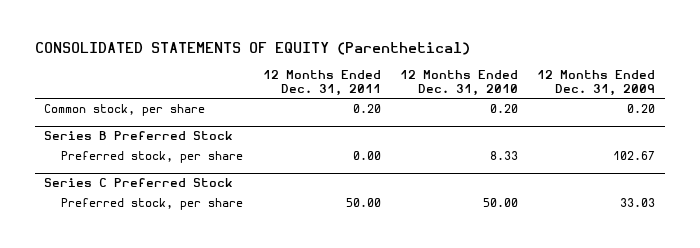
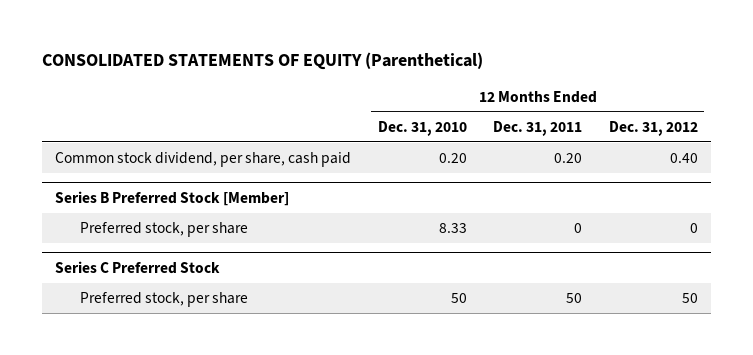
- | 12 Months Ended Dec. 31, 2011 | 12 Months Ended Dec. 31, 2010 | 12 Months Ended Dec. 31, 2009
+ | 12 Months Ended Dec. 31, 2010 | 12 Months Ended Dec. 31, 2011 | 12 Months Ended Dec. 31, 2012
- Common stock, per share | 0.20 | 0.20 | 0.20
- Series B Preferred Stock
- Preferred stock, per share | 0.00 | 8.33 | 102.67
+ Common stock dividend, per share, cash paid | 0.20 | 0.20 | 0.40
+ Series B Preferred Stock [Member]
+ Preferred stock, per share | 8.33 | 0 | 0
@ Series C Preferred Stock
- Preferred stock, per share | 50.00 | 50.00 | 33.03
+ Preferred stock, per share | 50 | 50 | 50

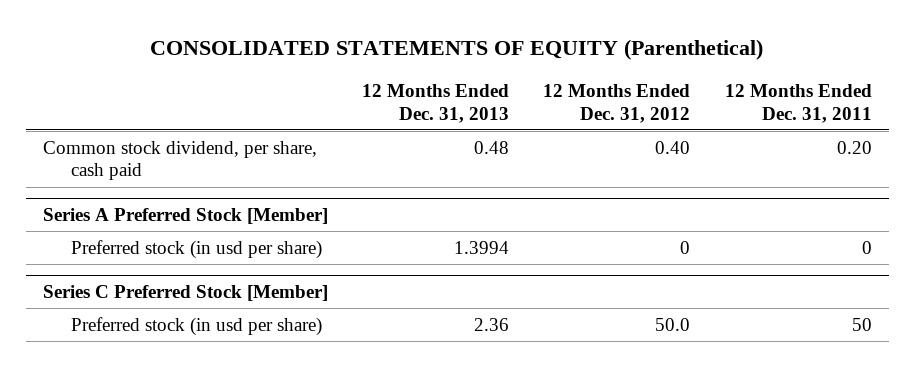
- | 12 Months Ended Dec. 31, 2010 | 12 Months Ended Dec. 31, 2011 | 12 Months Ended Dec. 31, 2012
+ | 12 Months Ended Dec. 31, 2013 | 12 Months Ended Dec. 31, 2012 | 12 Months Ended Dec. 31, 2011
- Series B Preferred Stock [Member]
- Preferred stock, per share | 8.33 | 0 | 0
- Series C Preferred Stock
- Preferred stock, per share | 50 | 50 | 50
+ Series A Preferred Stock [Member]
+ Preferred stock (in usd per share) | 1.3994 | 0 | 0
+ Series C Preferred Stock [Member]
+ Preferred stock (in usd per share) | 2.36 | 50.0 | 50

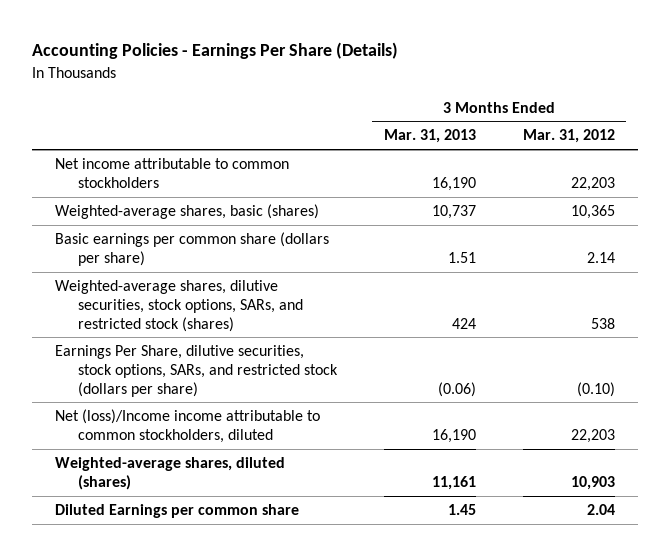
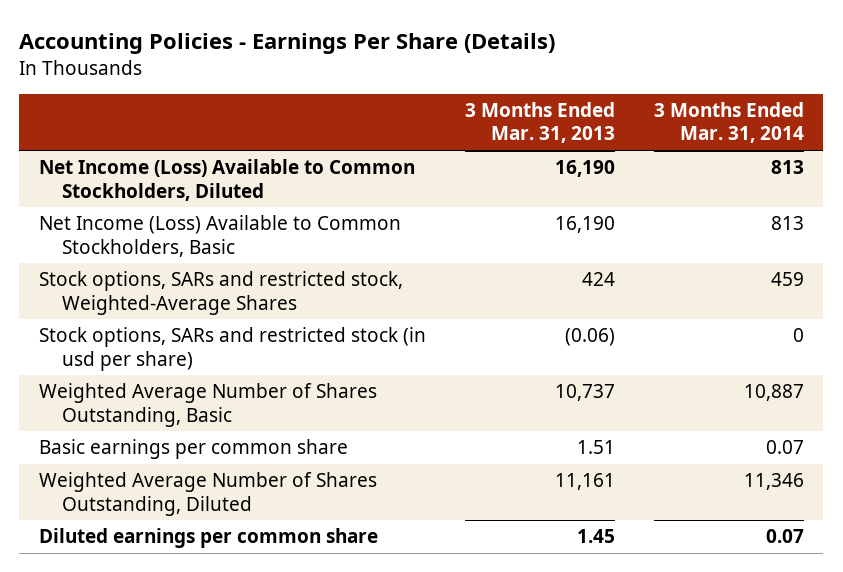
- | 3 Months Ended Mar. 31, 2013 | 3 Months Ended Mar. 31, 2012
+ | 3 Months Ended Mar. 31, 2013 | 3 Months Ended Mar. 31, 2014
- Net income attributable to common stockholders | 16,190 | 22,203
- Weighted-average shares, basic (shares) | 10,737 | 10,365
- Basic earnings per common share (dollars per share) | 1.51 | 2.14
- Weighted-average shares, dilutive securities, stock options, SARs, and restricted stock (shares) | 424 | 538
- Earnings Per Share, dilutive securities, stock options, SARs, and restricted stock (dollars per share) | (0.06) | (0.10)
- Net (loss)/Income income attributable to common stockholders, diluted | 16,190 | 22,203
- Weighted-average shares, diluted (shares) | 11,161 | 10,903
- Diluted Earnings per common share | 1.45 | 2.04
+ Net Income (Loss) Available to Common Stockholders, Diluted | 16,190 | 813
+ Net Income (Loss) Available to Common Stockholders, Basic | 16,190 | 813
+ Stock options, SARs and restricted stock, Weighted-Average Shares | 424 | 459
+ Stock options, SARs and restricted stock (in usd per share) | (0.06) | 0
+ Weighted Average Number of Shares Outstanding, Basic | 10,737 | 10,887
+ Basic earnings per common share | 1.51 | 0.07
+ Weighted Average Number of Shares Outstanding, Diluted | 11,161 | 11,346
+ Diluted earnings per common share | 1.45 | 0.07

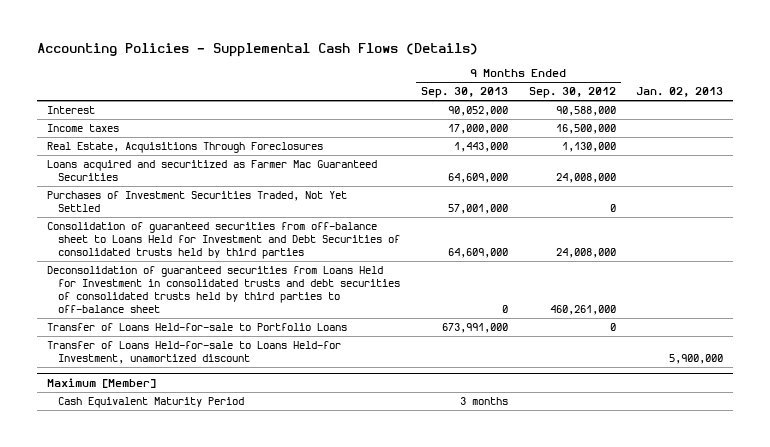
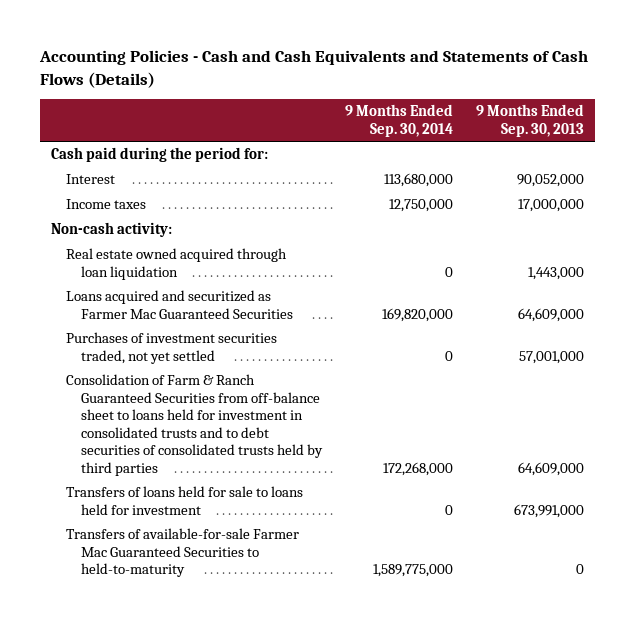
- Accounting Policies - Supplemental Cash Flows (Details)
+ Accounting Policies - Cash and Cash Equivalents and Statements of Cash Flows (Details)
- | 9 Months Ended Sep. 30, 2013 | 9 Months Ended Sep. 30, 2012 | Jan. 02, 2013
+ | 9 Months Ended Sep. 30, 2014 | 9 Months Ended Sep. 30, 2013
+ Cash paid during the period for:
- Real Estate, Acquisitions Through Foreclosures | 1,443,000 | 1,130,000 |
+ Non-cash activity:
+ Real estate owned acquired through loan liquidation | 0 | 1,443,000
- Purchases of Investment Securities Traded, Not Yet Settled | 57,001,000 | 0 |
- Consolidation of guaranteed securities from off-balance sheet to Loans Held for Investment and Debt Securities of consolidated trusts held by third parties | 64,609,000 | 24,008,000 |
- Deconsolidation of guaranteed securities from Loans Held for Investment in consolidated trusts and debt securities of consolidated trusts held by third parties to off-balance sheet | 0 | 460,261,000 |
- Transfer of Loans Held-for-sale to Portfolio Loans | 673,991,000 | 0 |
- Transfer of Loans Held-for-sale to Loans Held-for Investment, unamortized discount | | | 5,900,000
- Maximum [Member]
- Cash Equivalent Maturity Period | 3 months | |
+ Purchases of investment securities traded, not yet settled | 0 | 57,001,000
+ Consolidation of Farm & Ranch Guaranteed Securities from off-balance sheet to loans held for investment in consolidated trusts and to debt securities of consolidated trusts held by third parties | 172,268,000 | 64,609,000
+ Transfers of loans held for sale to loans held for investment | 0 | 673,991,000
+ Transfers of available-for-sale Farmer Mac Guaranteed Securities to held-to-maturity | 1,589,775,000 | 0

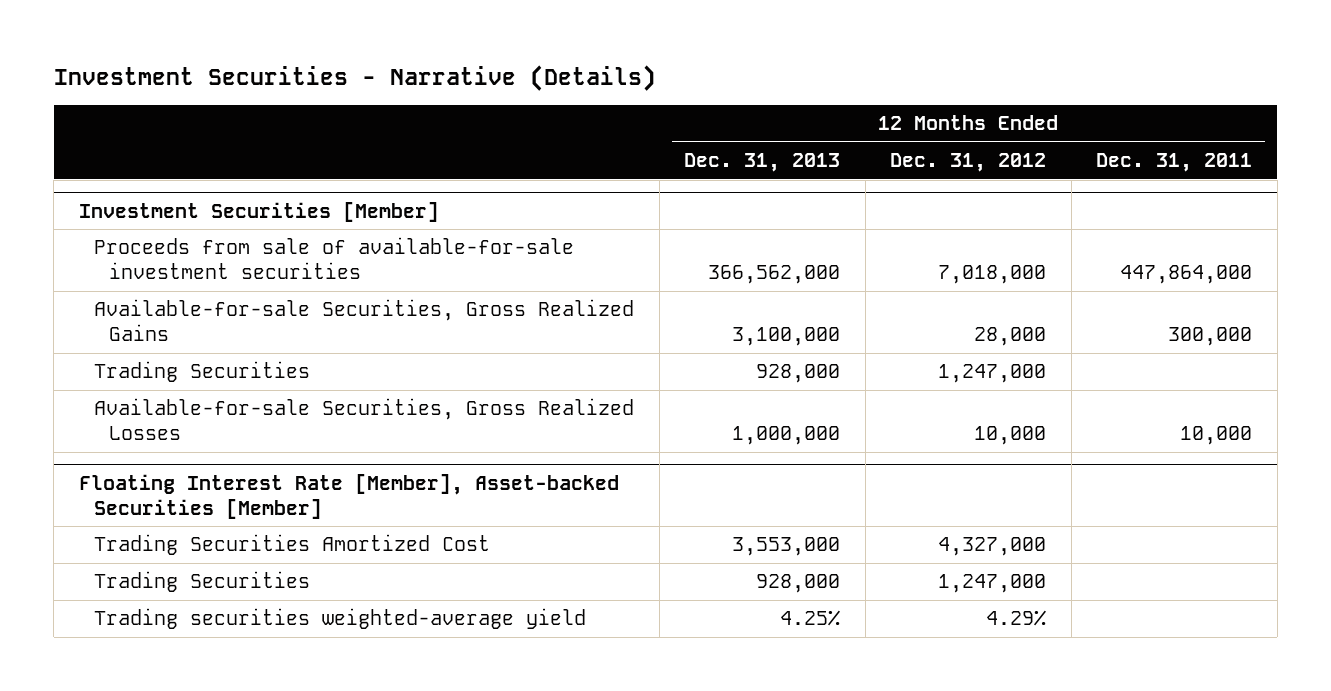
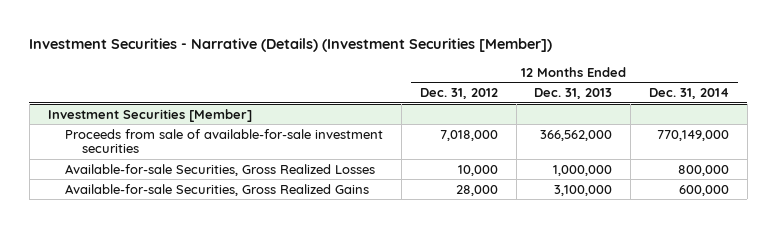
- Investment Securities - Narrative (Details)
+ Investment Securities - Narrative (Details) (Investment Securities [Member])
- | 12 Months Ended Dec. 31, 2013 | 12 Months Ended Dec. 31, 2012 | 12 Months Ended Dec. 31, 2011
+ | 12 Months Ended Dec. 31, 2012 | 12 Months Ended Dec. 31, 2013 | 12 Months Ended Dec. 31, 2014
@ Investment Securities [Member]
- Trading Securities | 928,000 | 1,247,000 |
- Floating Interest Rate [Member], Asset-backed Securities [Member]
- Trading Securities Amortized Cost | 3,553,000 | 4,327,000 |
- Trading Securities | 928,000 | 1,247,000 |
- Trading securities weighted-average yield | 4.25% | 4.29% |
@ Investment Securities [Member]
moved down: Available-for-sale Securities, Gross Realized Gains | 28,000 | 3,100,000 | 600,000

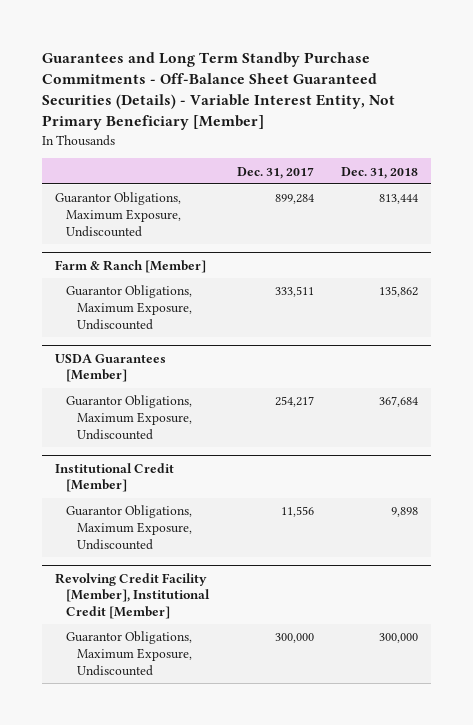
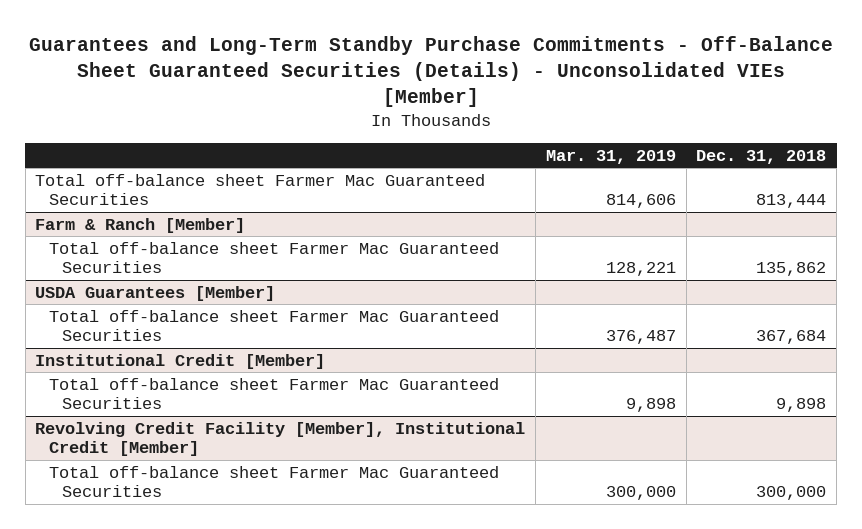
- Guarantees and Long Term Standby Purchase Commitments - Off-Balance Sheet Guaranteed Securities (Details) - Variable Interest Entity, Not Primary Beneficiary [Member]
+ Guarantees and Long-Term Standby Purchase Commitments - Off-Balance Sheet Guaranteed Securities (Details) - Unconsolidated VIEs [Member]
- | Dec. 31, 2017 | Dec. 31, 2018
+ | Mar. 31, 2019 | Dec. 31, 2018
- Guarantor Obligations, Maximum Exposure, Undiscounted | 899,284 | 813,444
+ Total off-balance sheet Farmer Mac Guaranteed Securities | 814,606 | 813,444
@ Farm & Ranch [Member]
- Guarantor Obligations, Maximum Exposure, Undiscounted | 333,511 | 135,862
+ Total off-balance sheet Farmer Mac Guaranteed Securities | 128,221 | 135,862
@ USDA Guarantees [Member]
- Guarantor Obligations, Maximum Exposure, Undiscounted | 254,217 | 367,684
+ Total off-balance sheet Farmer Mac Guaranteed Securities | 376,487 | 367,684
@ Institutional Credit [Member]
- Guarantor Obligations, Maximum Exposure, Undiscounted | 11,556 | 9,898
+ Total off-balance sheet Farmer Mac Guaranteed Securities | 9,898 | 9,898
@ Revolving Credit Facility [Member], Institutional Credit [Member]
- Guarantor Obligations, Maximum Exposure, Undiscounted | 300,000 | 300,000
+ Total off-balance sheet Farmer Mac Guaranteed Securities | 300,000 | 300,000

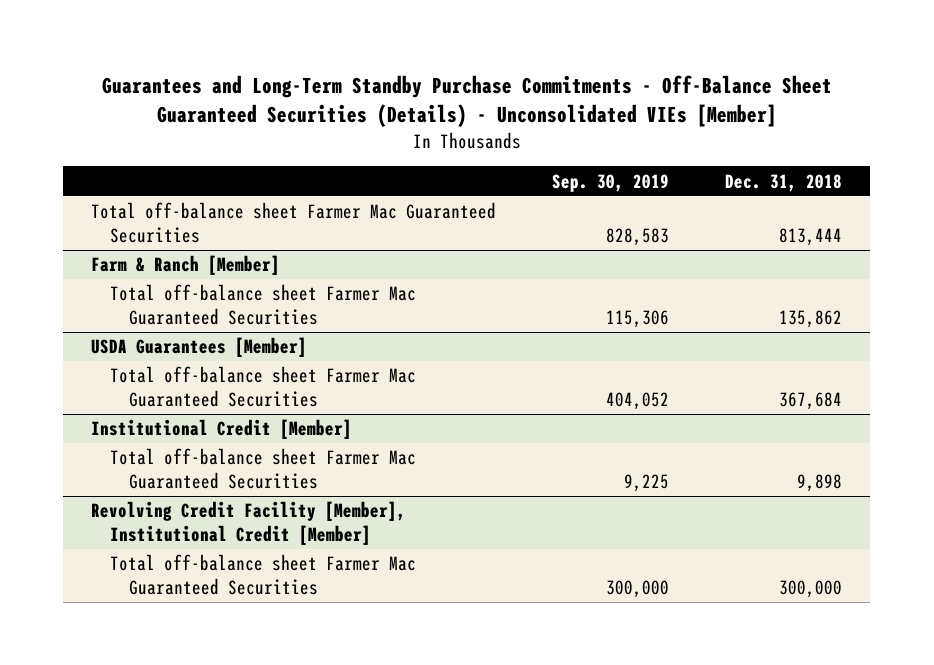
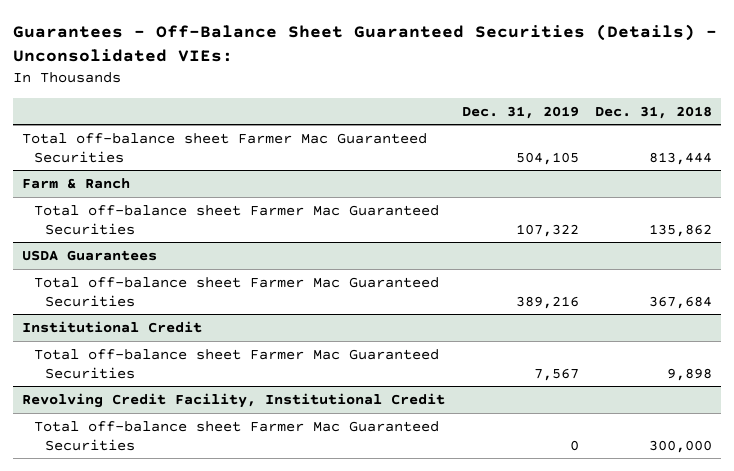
- Guarantees and Long-Term Standby Purchase Commitments - Off-Balance Sheet Guaranteed Securities (Details) - Unconsolidated VIEs [Member]
+ Guarantees - Off-Balance Sheet Guaranteed Securities (Details) - Unconsolidated VIEs:
- | Sep. 30, 2019 | Dec. 31, 2018
+ | Dec. 31, 2019 | Dec. 31, 2018
- Farm & Ranch [Member]
+ Farm & Ranch
- USDA Guarantees [Member]
+ USDA Guarantees
- Institutional Credit [Member]
+ Institutional Credit
- Revolving Credit Facility [Member], Institutional Credit [Member]
+ Revolving Credit Facility, Institutional Credit

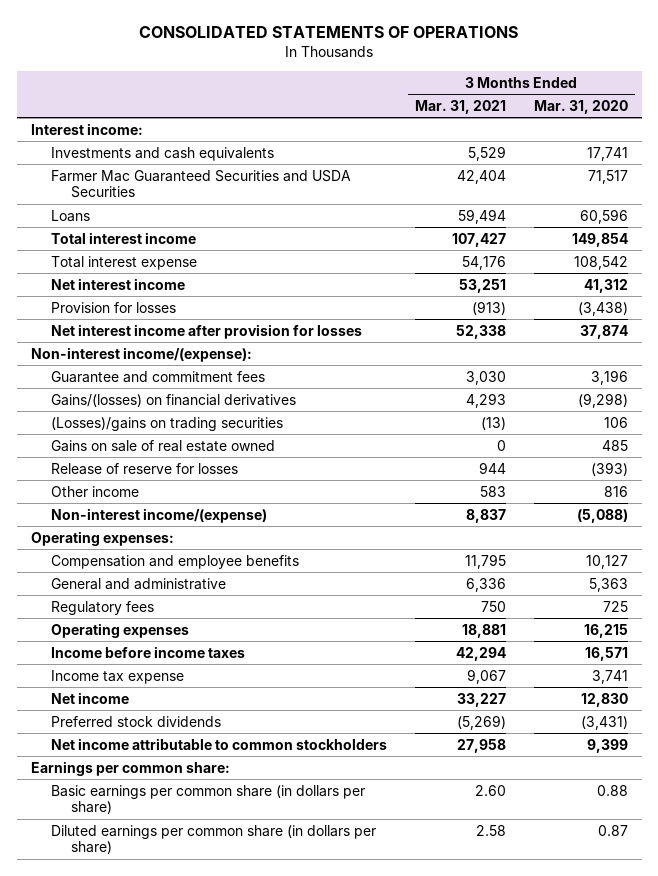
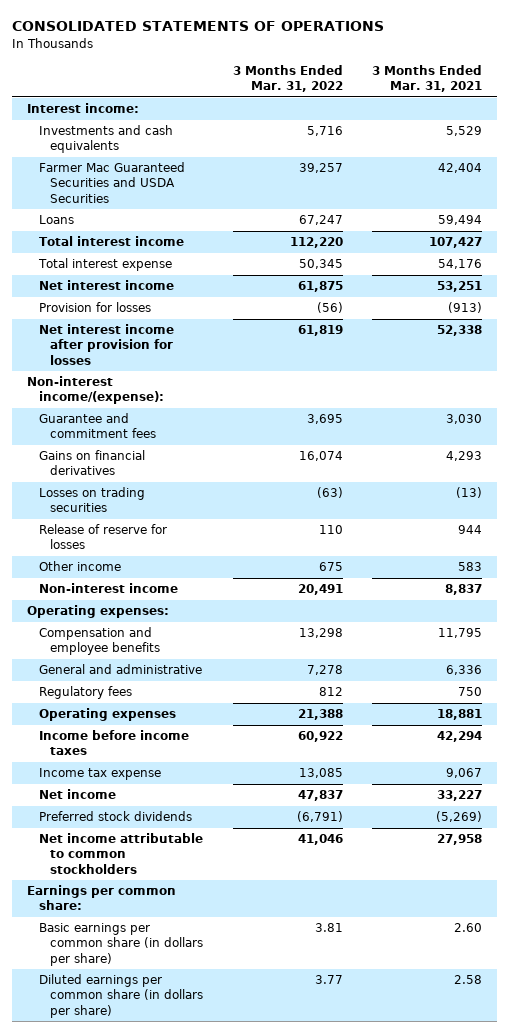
- | 3 Months Ended Mar. 31, 2021 | 3 Months Ended Mar. 31, 2020
+ | 3 Months Ended Mar. 31, 2022 | 3 Months Ended Mar. 31, 2021
- Gains/(losses) on financial derivatives | 4,293 | (9,298)
- (Losses)/gains on trading securities | (13) | 106
- Gains on sale of real estate owned | 0 | 485
+ Gains on financial derivatives | 16,074 | 4,293
+ Losses on trading securities | (63) | (13)
- Non-interest income/(expense) | 8,837 | (5,088)
+ Non-interest income | 20,491 | 8,837

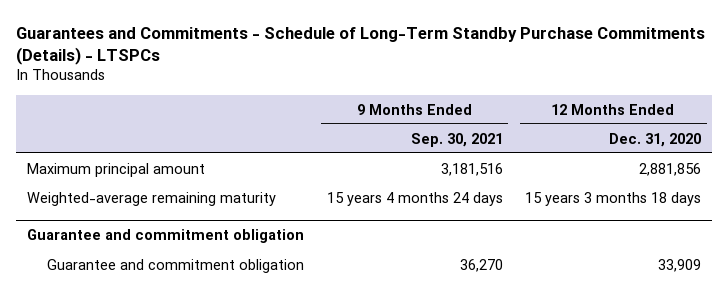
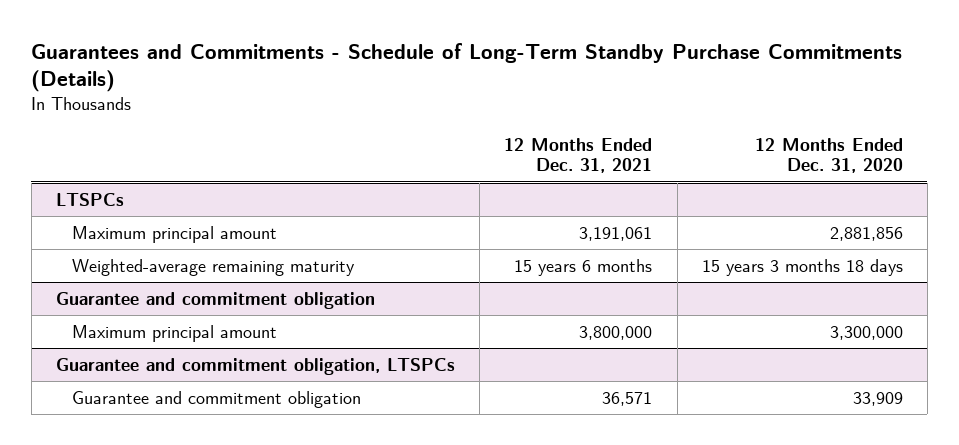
- Guarantees and Commitments - Schedule of Long-Term Standby Purchase Commitments (Details) - LTSPCs
+ Guarantees and Commitments - Schedule of Long-Term Standby Purchase Commitments (Details)
- | 9 Months Ended Sep. 30, 2021 | 12 Months Ended Dec. 31, 2020
+ | 12 Months Ended Dec. 31, 2021 | 12 Months Ended Dec. 31, 2020
+ LTSPCs
@ Guarantee and commitment obligation
+ Maximum principal amount | 3,800,000 | 3,300,000
+ Guarantee and commitment obligation, LTSPCs

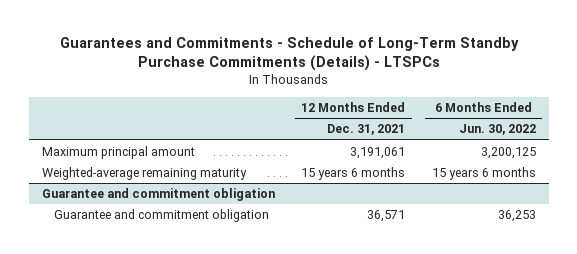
- Guarantees and Commitments - Schedule of Long-Term Standby Purchase Commitments (Details)
+ Guarantees and Commitments - Schedule of Long-Term Standby Purchase Commitments (Details) - LTSPCs
- | 12 Months Ended Dec. 31, 2021 | 12 Months Ended Dec. 31, 2020
+ | 12 Months Ended Dec. 31, 2021 | 6 Months Ended Jun. 30, 2022
- LTSPCs
@ Guarantee and commitment obligation
- Maximum principal amount | 3,800,000 | 3,300,000
- Guarantee and commitment obligation, LTSPCs

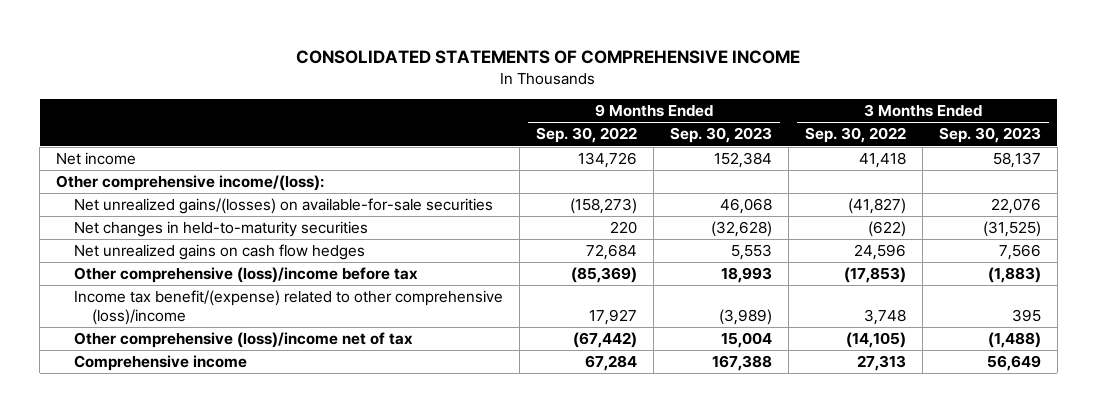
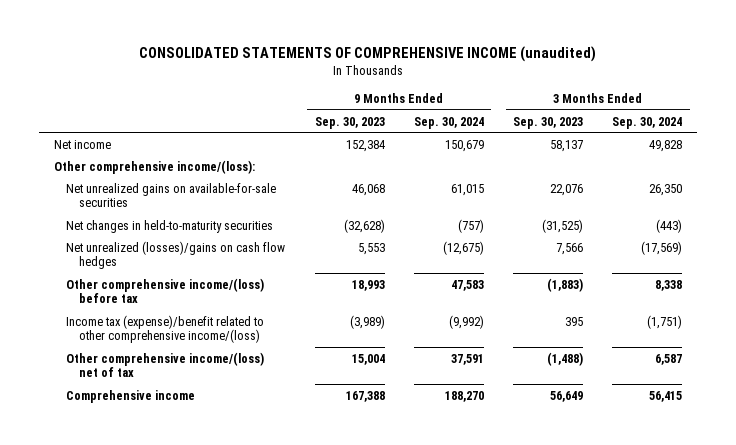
- CONSOLIDATED STATEMENTS OF COMPREHENSIVE INCOME
+ CONSOLIDATED STATEMENTS OF COMPREHENSIVE INCOME (unaudited)
- | 9 Months Ended Sep. 30, 2022 | 9 Months Ended Sep. 30, 2023 | 3 Months Ended Sep. 30, 2022 | 3 Months Ended Sep. 30, 2023
+ | 9 Months Ended Sep. 30, 2023 | 9 Months Ended Sep. 30, 2024 | 3 Months Ended Sep. 30, 2023 | 3 Months Ended Sep. 30, 2024
- Net unrealized gains/(losses) on available-for-sale securities | (158,273) | 46,068 | (41,827) | 22,076
+ Net unrealized gains on available-for-sale securities | 46,068 | 61,015 | 22,076 | 26,350
- Net unrealized gains on cash flow hedges | 72,684 | 5,553 | 24,596 | 7,566
- Other comprehensive (loss)/income before tax | (85,369) | 18,993 | (17,853) | (1,883)
- Income tax benefit/(expense) related to other comprehensive (loss)/income | 17,927 | (3,989) | 3,748 | 395
- Other comprehensive (loss)/income net of tax | (67,442) | 15,004 | (14,105) | (1,488)
+ Net unrealized (losses)/gains on cash flow hedges | 5,553 | (12,675) | 7,566 | (17,569)
+ Other comprehensive income/(loss) before tax | 18,993 | 47,583 | (1,883) | 8,338
+ Income tax (expense)/benefit related to other comprehensive income/(loss) | (3,989) | (9,992) | 395 | (1,751)
+ Other comprehensive income/(loss) net of tax | 15,004 | 37,591 | (1,488) | 6,587

